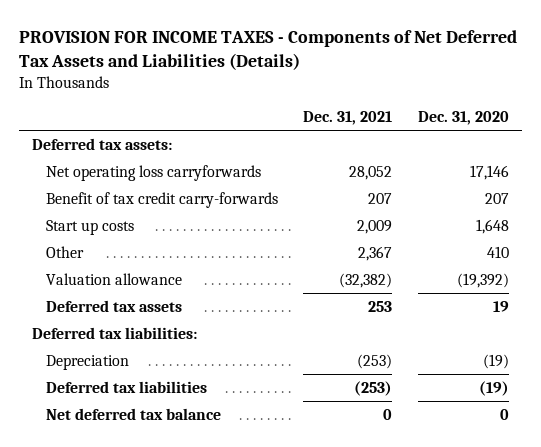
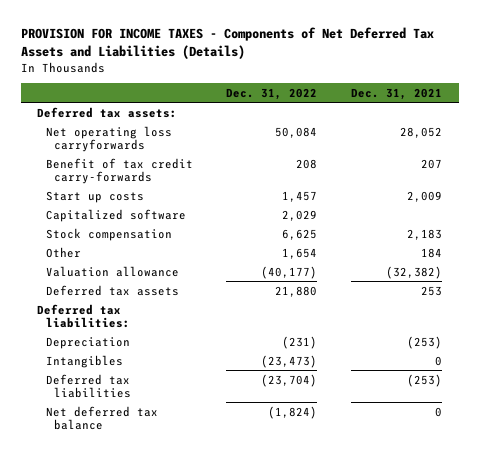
- | Dec. 31, 2021 | Dec. 31, 2020
+ | Dec. 31, 2022 | Dec. 31, 2021
- Other | 2,367 | 410
+ Capitalized software | 2,029 |
+ Stock compensation | 6,625 | 2,183
+ Other | 1,654 | 184
+ Intangibles | (23,473) | 0

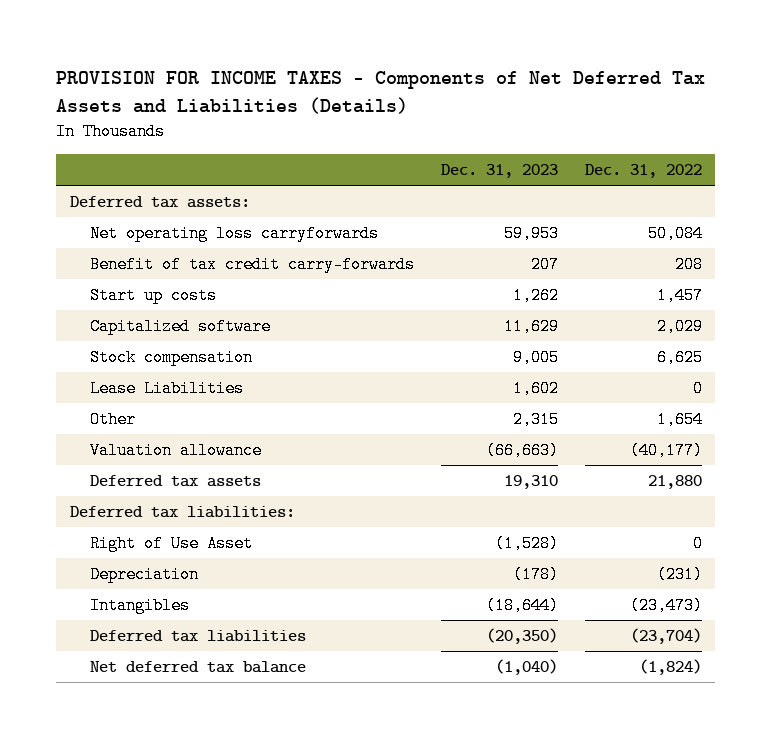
- | Dec. 31, 2022 | Dec. 31, 2021
+ | Dec. 31, 2023 | Dec. 31, 2022
+ Lease Liabilities | 1,602 | 0
+ Right of Use Asset | (1,528) | 0

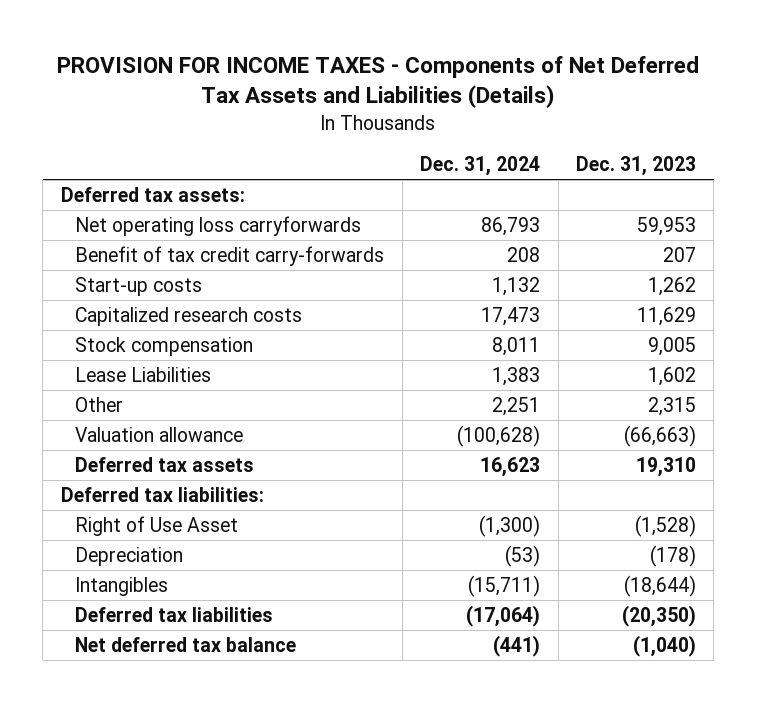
- | Dec. 31, 2023 | Dec. 31, 2022
+ | Dec. 31, 2024 | Dec. 31, 2023
- Start up costs | 1,262 | 1,457
- Capitalized software | 11,629 | 2,029
+ Start-up costs | 1,132 | 1,262
+ Capitalized research costs | 17,473 | 11,629

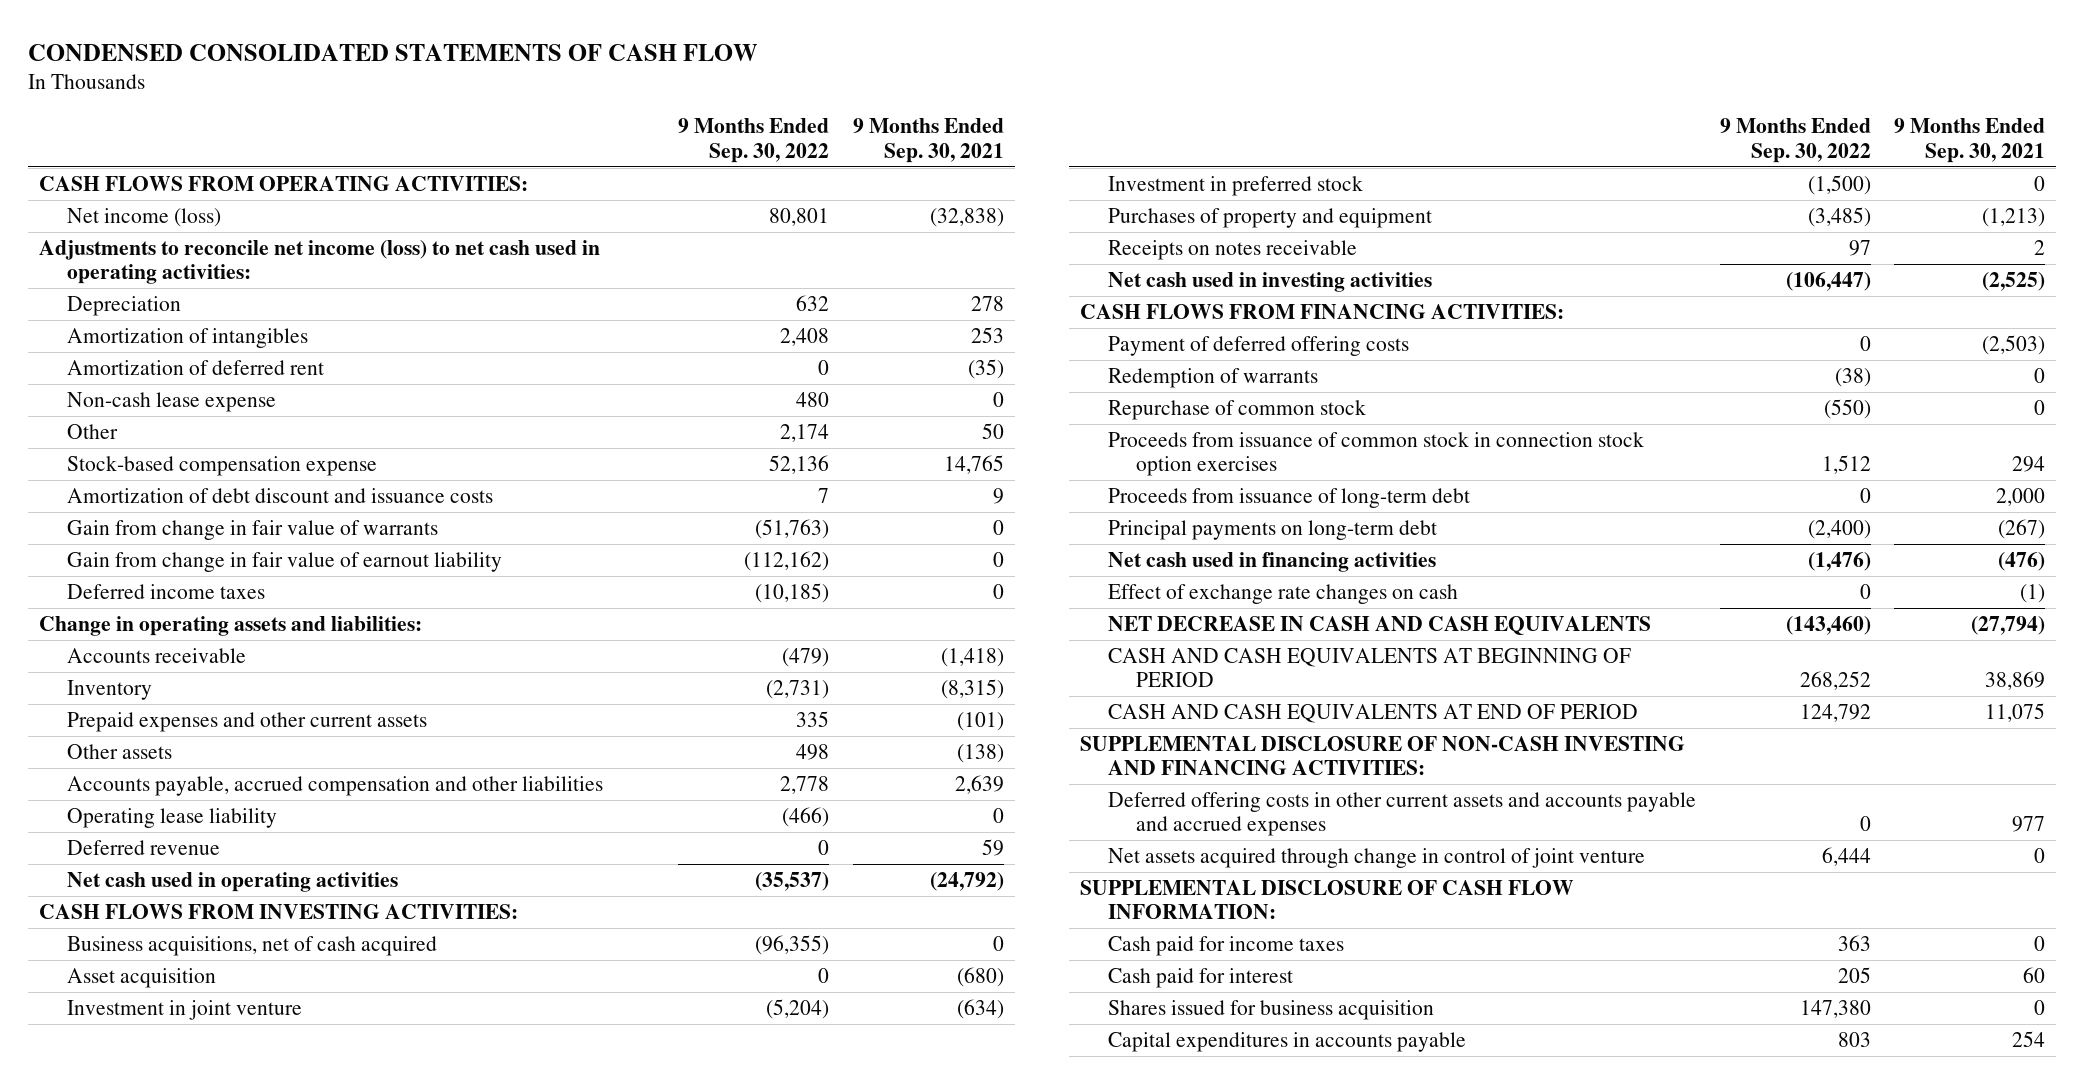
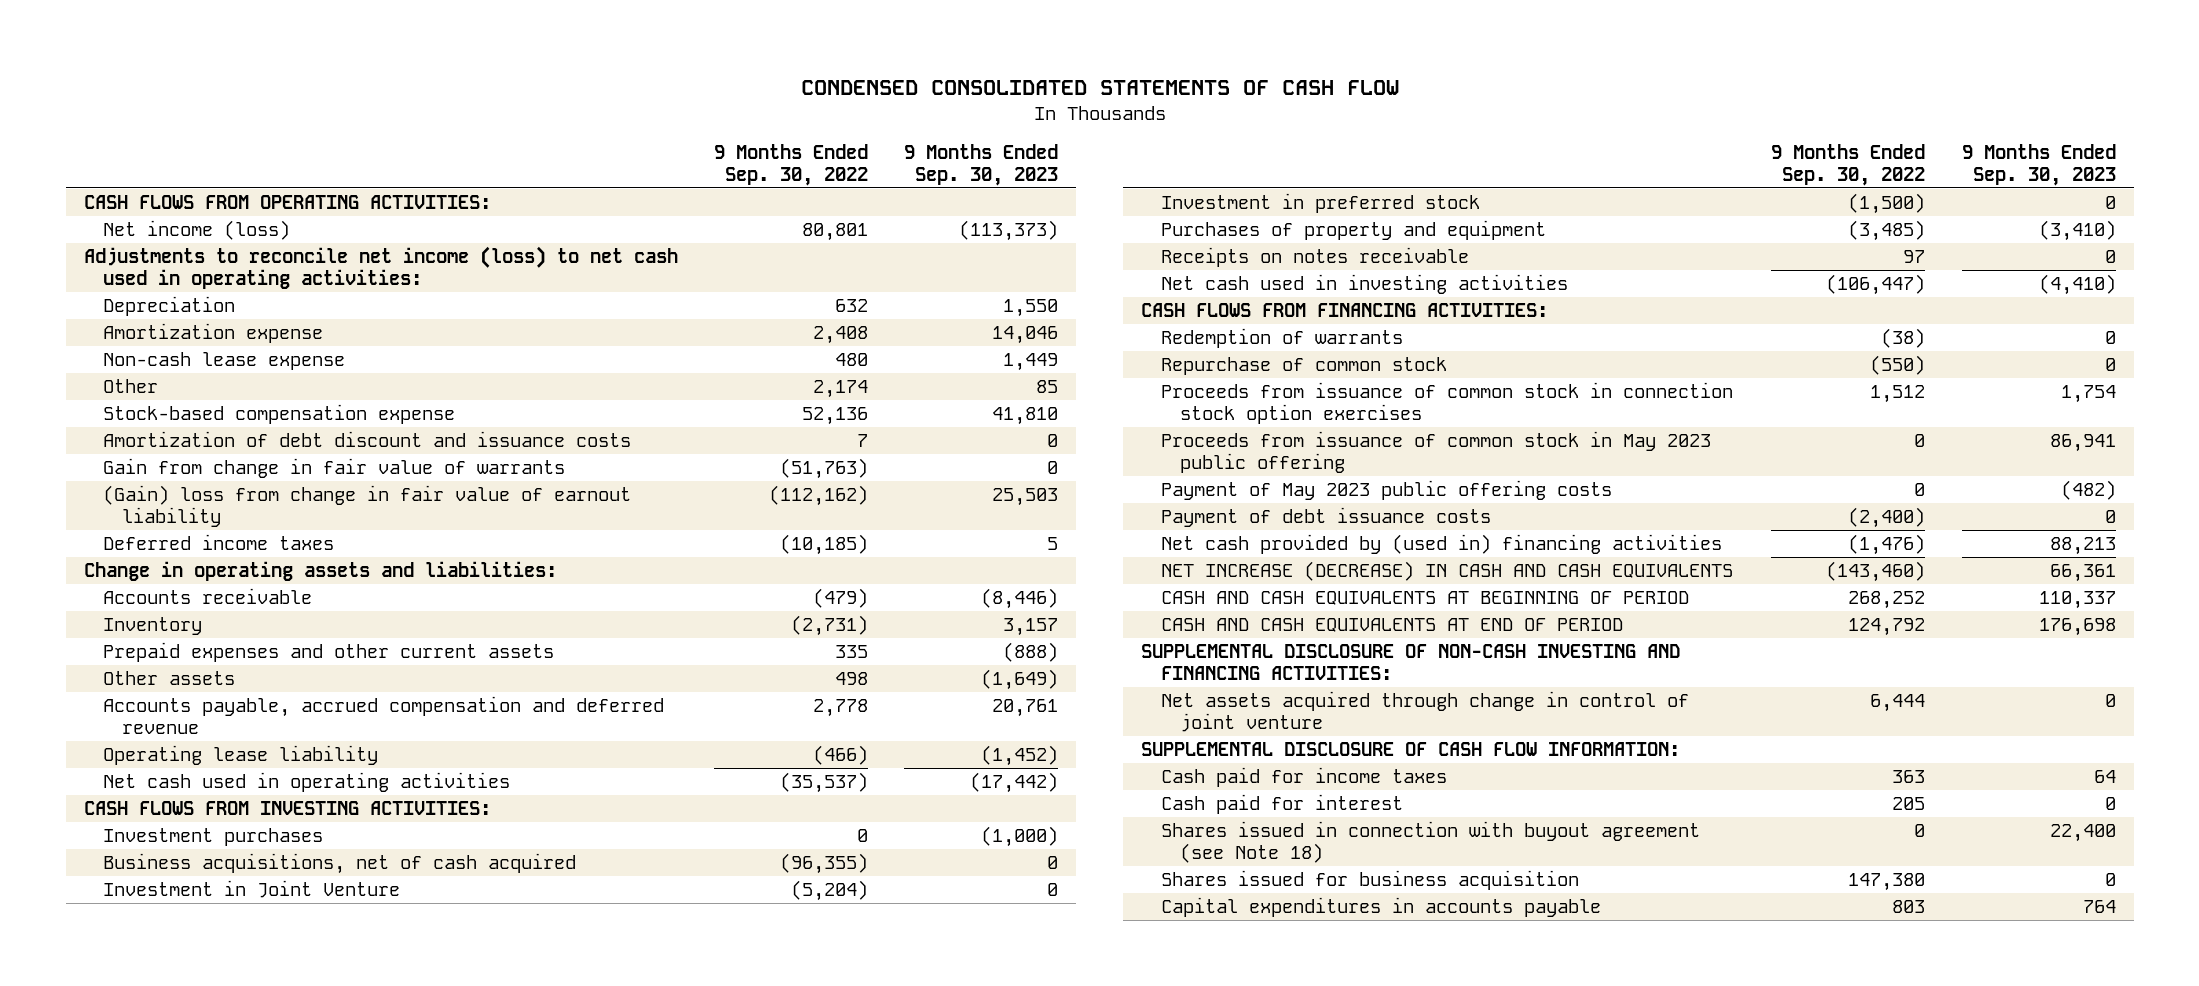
- | 9 Months Ended Sep. 30, 2022 | 9 Months Ended Sep. 30, 2021
+ | 9 Months Ended Sep. 30, 2022 | 9 Months Ended Sep. 30, 2023
- Amortization of intangibles | 2,408 | 253
- Amortization of deferred rent | 0 | (35)
+ Amortization expense | 2,408 | 14,046
- Gain from change in fair value of earnout liability | (112,162) | 0
+ (Gain) loss from change in fair value of earnout liability | (112,162) | 25,503
- Accounts payable, accrued compensation and other liabilities | 2,778 | 2,639
+ Accounts payable, accrued compensation and deferred revenue | 2,778 | 20,761
- Deferred revenue | 0 | 59
+ Investment purchases | 0 | (1,000)
- Asset acquisition | 0 | (680)
- Investment in joint venture | (5,204) | (634)
+ Investment in Joint Venture | (5,204) | 0
- Payment of deferred offering costs | 0 | (2,503)
- Proceeds from issuance of long-term debt | 0 | 2,000
- Principal payments on long-term debt | (2,400) | (267)
- Net cash used in financing activities | (1,476) | (476)
- Effect of exchange rate changes on cash | 0 | (1)
- NET DECREASE IN CASH AND CASH EQUIVALENTS | (143,460) | (27,794)
+ Proceeds from issuance of common stock in May 2023 public offering | 0 | 86,941
+ Payment of May 2023 public offering costs | 0 | (482)
+ Payment of debt issuance costs | (2,400) | 0
+ Net cash provided by (used in) financing activities | (1,476) | 88,213
+ NET INCREASE (DECREASE) IN CASH AND CASH EQUIVALENTS | (143,460) | 66,361
- Deferred offering costs in other current assets and accounts payable and accrued expenses | 0 | 977
+ Shares issued in connection with buyout agreement (see Note 18) | 0 | 22,400

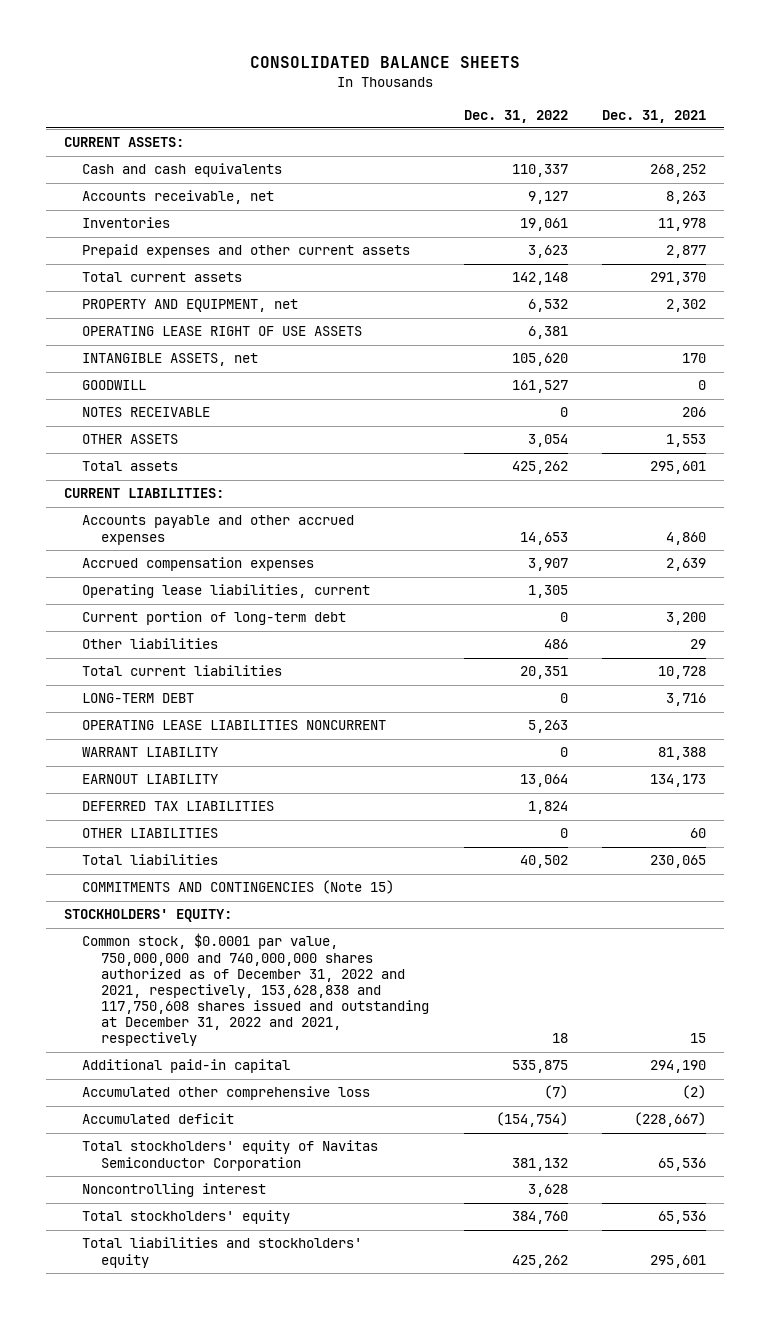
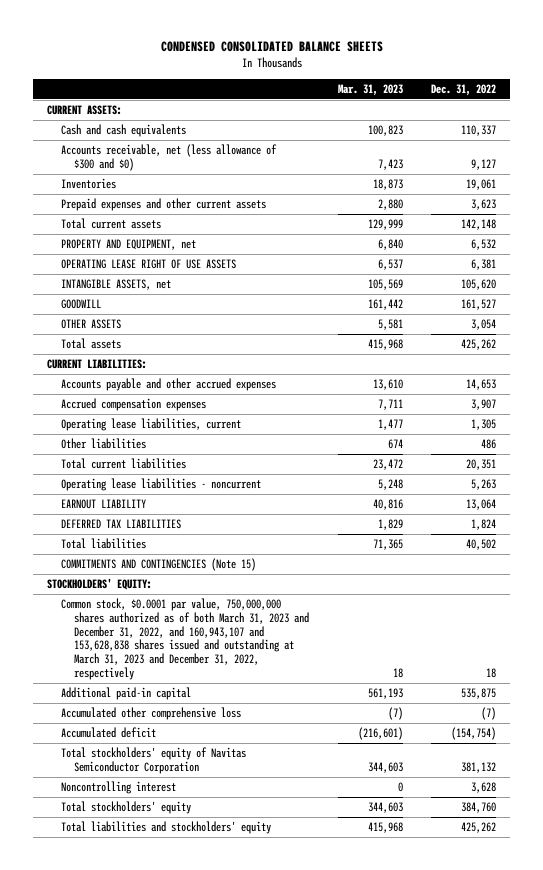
- CONSOLIDATED BALANCE SHEETS
+ CONDENSED CONSOLIDATED BALANCE SHEETS
- | Dec. 31, 2022 | Dec. 31, 2021
+ | Mar. 31, 2023 | Dec. 31, 2022
- Accounts receivable, net | 9,127 | 8,263
+ Accounts receivable, net (less allowance of $300 and $0) | 7,423 | 9,127
- NOTES RECEIVABLE | 0 | 206
- Current portion of long-term debt | 0 | 3,200
- LONG-TERM DEBT | 0 | 3,716
- OPERATING LEASE LIABILITIES NONCURRENT | 5,263 |
- WARRANT LIABILITY | 0 | 81,388
+ Operating lease liabilities - noncurrent | 5,248 | 5,263
- OTHER LIABILITIES | 0 | 60
- Common stock, $0.0001 par value, 750,000,000 and 740,000,000 shares authorized as of December 31, 2022 and 2021, respectively, 153,628,838 and 117,750,608 shares issued and outstanding at December 31, 2022 and 2021, respectively | 18 | 15
+ Common stock, $0.0001 par value, 750,000,000 shares authorized as of both March 31, 2023 and December 31, 2022, and 160,943,107 and 153,628,838 shares issued and outstanding at March 31, 2023 and December 31, 2022, respectively | 18 | 18

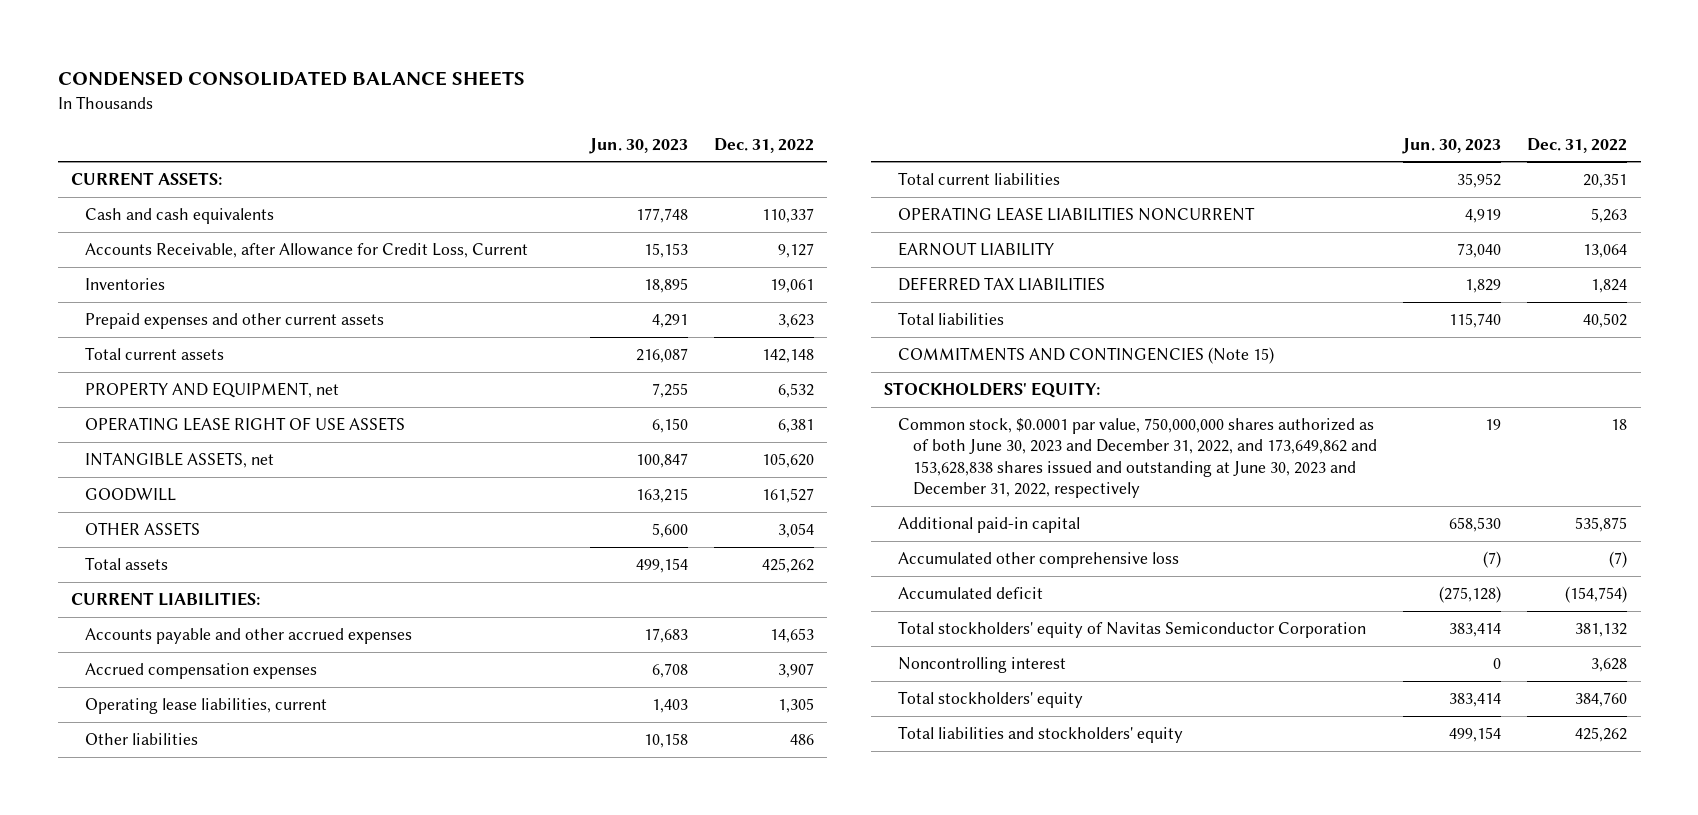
- | Mar. 31, 2023 | Dec. 31, 2022
+ | Jun. 30, 2023 | Dec. 31, 2022
- Accounts receivable, net (less allowance of $300 and $0) | 7,423 | 9,127
+ Accounts Receivable, after Allowance for Credit Loss, Current | 15,153 | 9,127
- Operating lease liabilities - noncurrent | 5,248 | 5,263
+ OPERATING LEASE LIABILITIES NONCURRENT | 4,919 | 5,263
- Common stock, $0.0001 par value, 750,000,000 shares authorized as of both March 31, 2023 and December 31, 2022, and 160,943,107 and 153,628,838 shares issued and outstanding at March 31, 2023 and December 31, 2022, respectively | 18 | 18
+ Common stock, $0.0001 par value, 750,000,000 shares authorized as of both June 30, 2023 and December 31, 2022, and 173,649,862 and 153,628,838 shares issued and outstanding at June 30, 2023 and December 31, 2022, respectively | 19 | 18

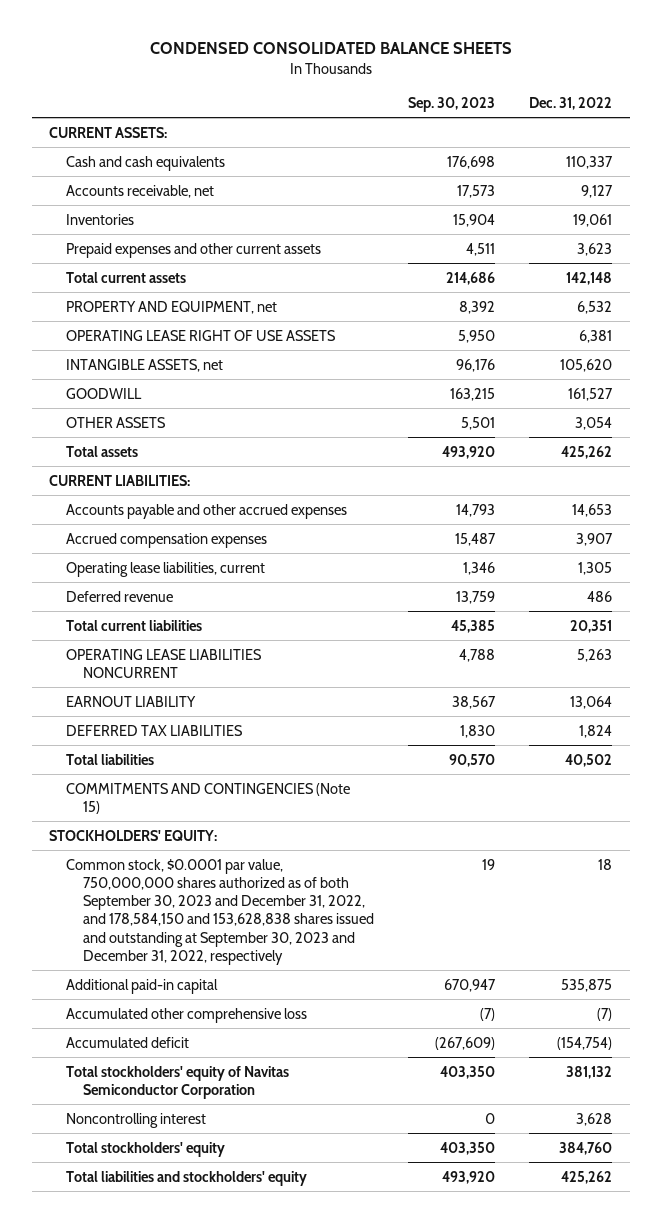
- | Jun. 30, 2023 | Dec. 31, 2022
+ | Sep. 30, 2023 | Dec. 31, 2022
- Accounts Receivable, after Allowance for Credit Loss, Current | 15,153 | 9,127
+ Accounts receivable, net | 17,573 | 9,127
- Other liabilities | 10,158 | 486
+ Deferred revenue | 13,759 | 486
- Common stock, $0.0001 par value, 750,000,000 shares authorized as of both June 30, 2023 and December 31, 2022, and 173,649,862 and 153,628,838 shares issued and outstanding at June 30, 2023 and December 31, 2022, respectively | 19 | 18
+ Common stock, $0.0001 par value, 750,000,000 shares authorized as of both September 30, 2023 and December 31, 2022, and 178,584,150 and 153,628,838 shares issued and outstanding at September 30, 2023 and December 31, 2022, respectively | 19 | 18

